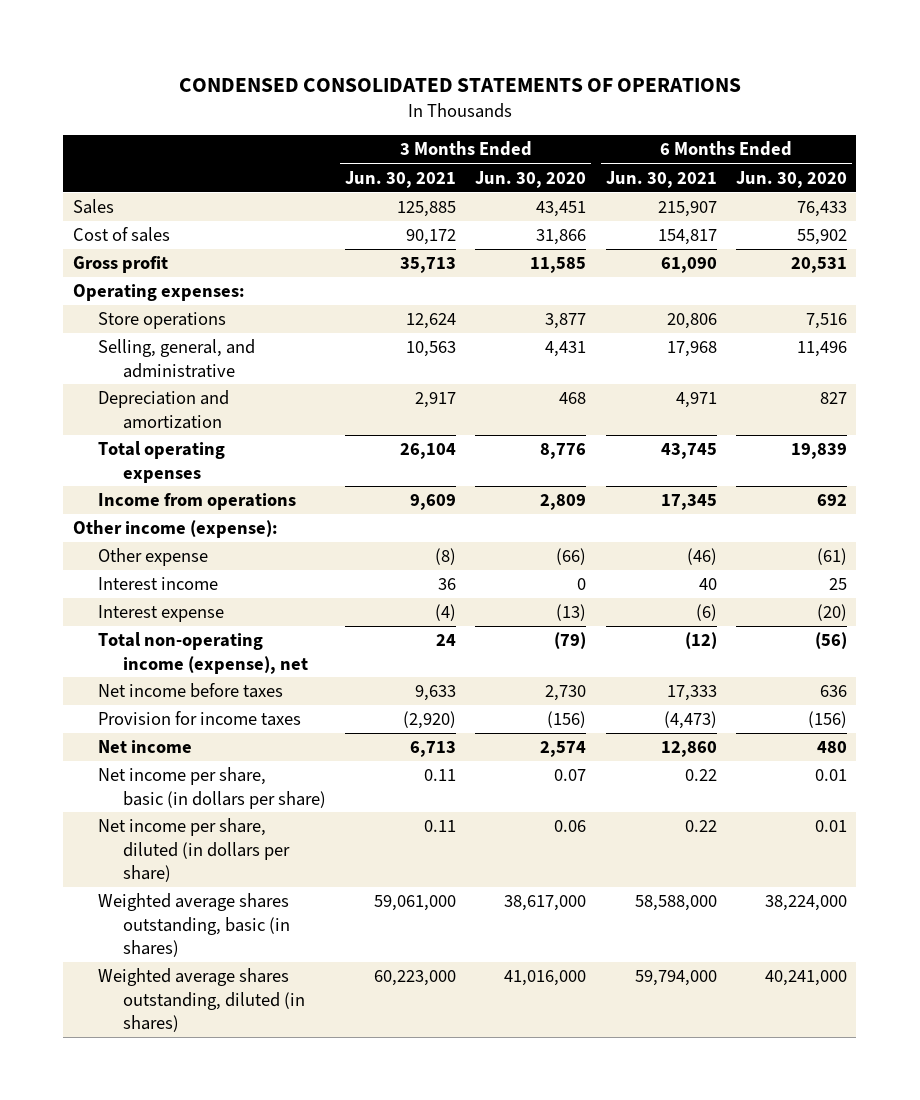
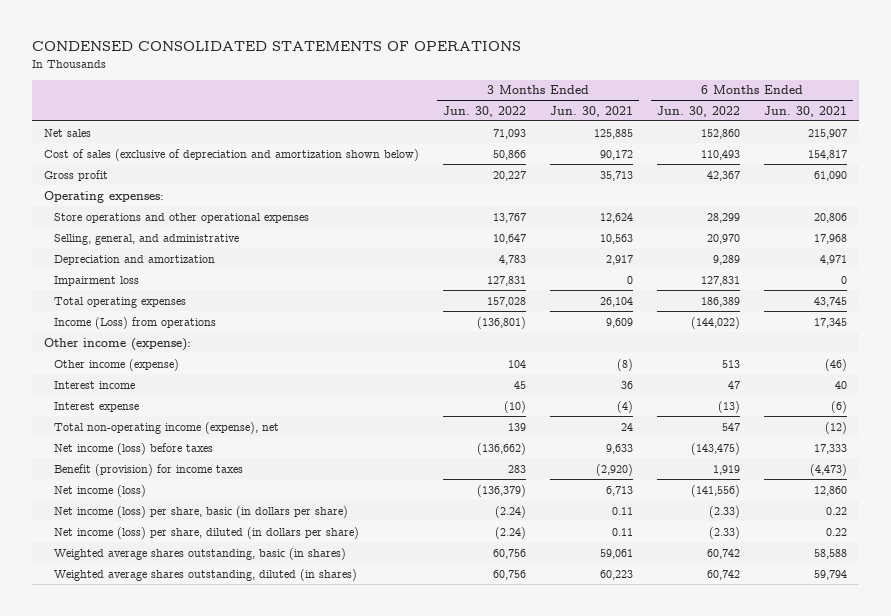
- | 3 Months Ended Jun. 30, 2021 | 3 Months Ended Jun. 30, 2020 | 6 Months Ended Jun. 30, 2021 | 6 Months Ended Jun. 30, 2020
+ | 3 Months Ended Jun. 30, 2022 | 3 Months Ended Jun. 30, 2021 | 6 Months Ended Jun. 30, 2022 | 6 Months Ended Jun. 30, 2021
- Sales | 125,885 | 43,451 | 215,907 | 76,433
- Cost of sales | 90,172 | 31,866 | 154,817 | 55,902
+ Net sales | 71,093 | 125,885 | 152,860 | 215,907
+ Cost of sales (exclusive of depreciation and amortization shown below) | 50,866 | 90,172 | 110,493 | 154,817
- Store operations | 12,624 | 3,877 | 20,806 | 7,516
+ Store operations and other operational expenses | 13,767 | 12,624 | 28,299 | 20,806
+ Impairment loss | 127,831 | 0 | 127,831 | 0
- Income from operations | 9,609 | 2,809 | 17,345 | 692
+ Income (Loss) from operations | (136,801) | 9,609 | (144,022) | 17,345
- Other expense | (8) | (66) | (46) | (61)
+ Other income (expense) | 104 | (8) | 513 | (46)
- Net income before taxes | 9,633 | 2,730 | 17,333 | 636
- Provision for income taxes | (2,920) | (156) | (4,473) | (156)
- Net income | 6,713 | 2,574 | 12,860 | 480
- Net income per share, basic (in dollars per share) | 0.11 | 0.07 | 0.22 | 0.01
- Net income per share, diluted (in dollars per share) | 0.11 | 0.06 | 0.22 | 0.01
- Weighted average shares outstanding, basic (in shares) | 59,061,000 | 38,617,000 | 58,588,000 | 38,224,000
- Weighted average shares outstanding, diluted (in shares) | 60,223,000 | 41,016,000 | 59,794,000 | 40,241,000
+ Net income (loss) before taxes | (136,662) | 9,633 | (143,475) | 17,333
+ Benefit (provision) for income taxes | 283 | (2,920) | 1,919 | (4,473)
+ Net income (loss) | (136,379) | 6,713 | (141,556) | 12,860
+ Net income (loss) per share, basic (in dollars per share) | (2.24) | 0.11 | (2.33) | 0.22
+ Net income (loss) per share, diluted (in dollars per share) | (2.24) | 0.11 | (2.33) | 0.22
+ Weighted average shares outstanding, basic (in shares) | 60,756 | 59,061 | 60,742 | 58,588
+ Weighted average shares outstanding, diluted (in shares) | 60,756 | 60,223 | 60,742 | 59,794

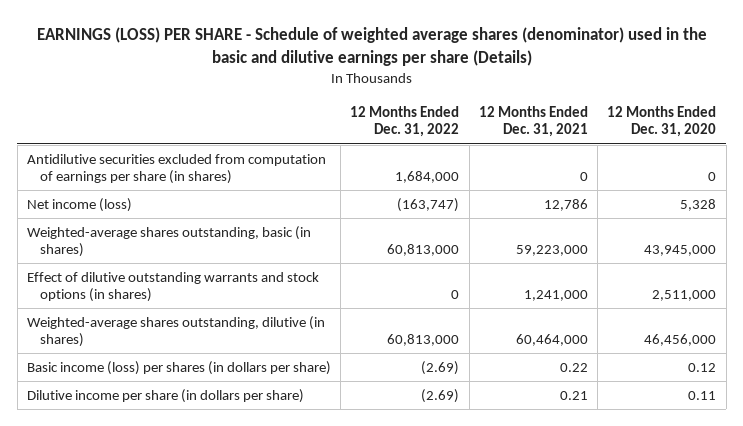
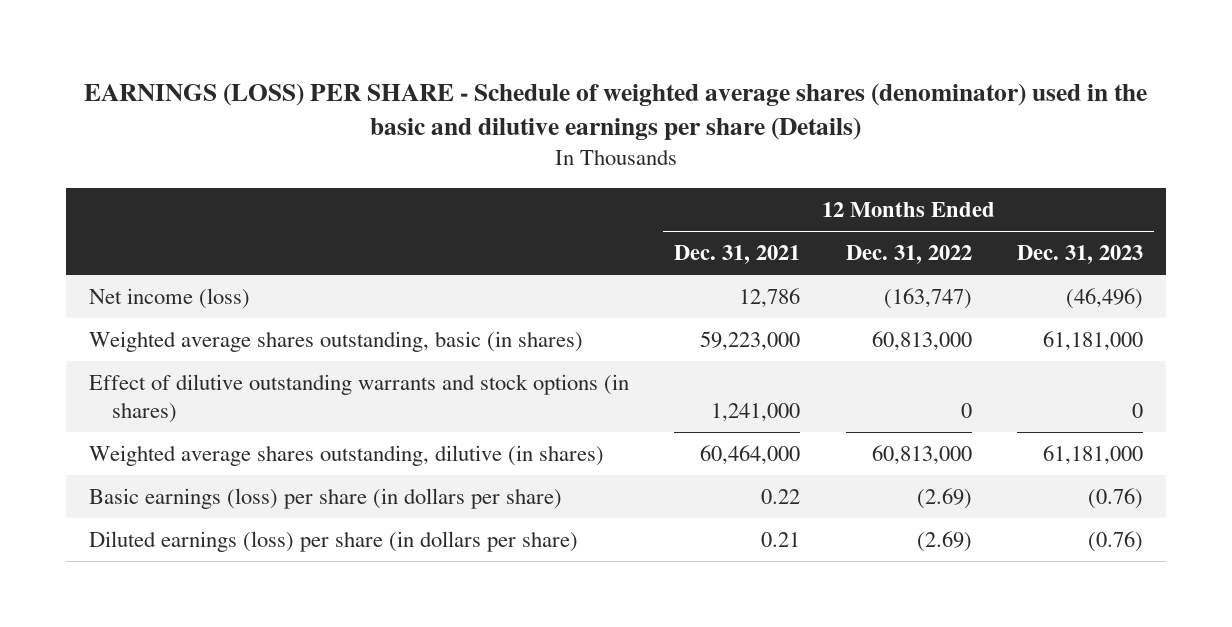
- | 12 Months Ended Dec. 31, 2022 | 12 Months Ended Dec. 31, 2021 | 12 Months Ended Dec. 31, 2020
+ | 12 Months Ended Dec. 31, 2021 | 12 Months Ended Dec. 31, 2022 | 12 Months Ended Dec. 31, 2023
- Antidilutive securities excluded from computation of earnings per share (in shares) | 1,684,000 | 0 | 0
- Weighted-average shares outstanding, basic (in shares) | 60,813,000 | 59,223,000 | 43,945,000
+ Weighted average shares outstanding, basic (in shares) | 59,223,000 | 60,813,000 | 61,181,000
- Weighted-average shares outstanding, dilutive (in shares) | 60,813,000 | 60,464,000 | 46,456,000
- Basic income (loss) per shares (in dollars per share) | (2.69) | 0.22 | 0.12
- Dilutive income per share (in dollars per share) | (2.69) | 0.21 | 0.11
+ Weighted average shares outstanding, dilutive (in shares) | 60,464,000 | 60,813,000 | 61,181,000
+ Basic earnings (loss) per share (in dollars per share) | 0.22 | (2.69) | (0.76)
+ Diluted earnings (loss) per share (in dollars per share) | 0.21 | (2.69) | (0.76)

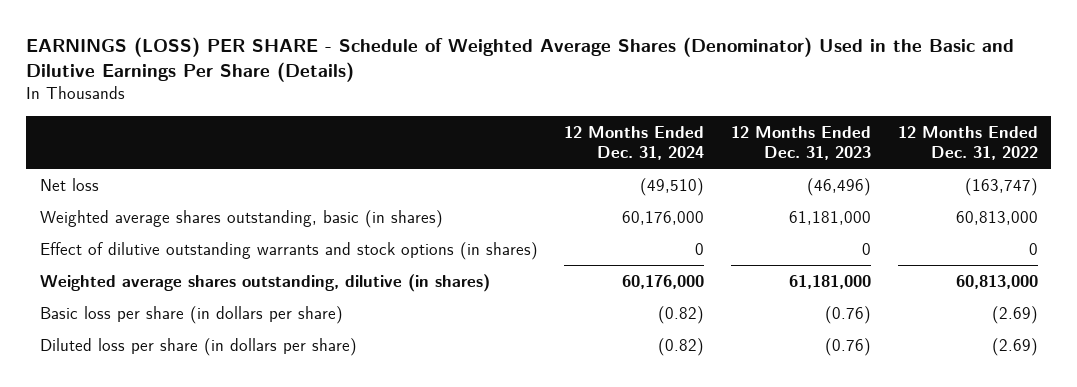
- EARNINGS (LOSS) PER SHARE - Schedule of weighted average shares (denominator) used in the basic and dilutive earnings per share (Details)
+ EARNINGS (LOSS) PER SHARE - Schedule of Weighted Average Shares (Denominator) Used in the Basic and Dilutive Earnings Per Share (Details)
- | 12 Months Ended Dec. 31, 2021 | 12 Months Ended Dec. 31, 2022 | 12 Months Ended Dec. 31, 2023
+ | 12 Months Ended Dec. 31, 2024 | 12 Months Ended Dec. 31, 2023 | 12 Months Ended Dec. 31, 2022
- Net income (loss) | 12,786 | (163,747) | (46,496)
+ Net loss | (49,510) | (46,496) | (163,747)
- Basic earnings (loss) per share (in dollars per share) | 0.22 | (2.69) | (0.76)
- Diluted earnings (loss) per share (in dollars per share) | 0.21 | (2.69) | (0.76)
+ Basic loss per share (in dollars per share) | (0.82) | (0.76) | (2.69)
+ Diluted loss per share (in dollars per share) | (0.82) | (0.76) | (2.69)

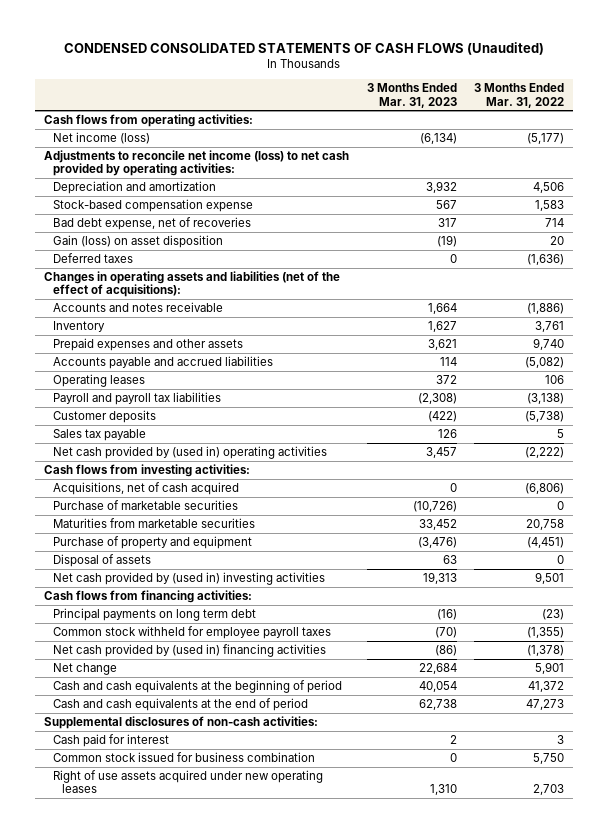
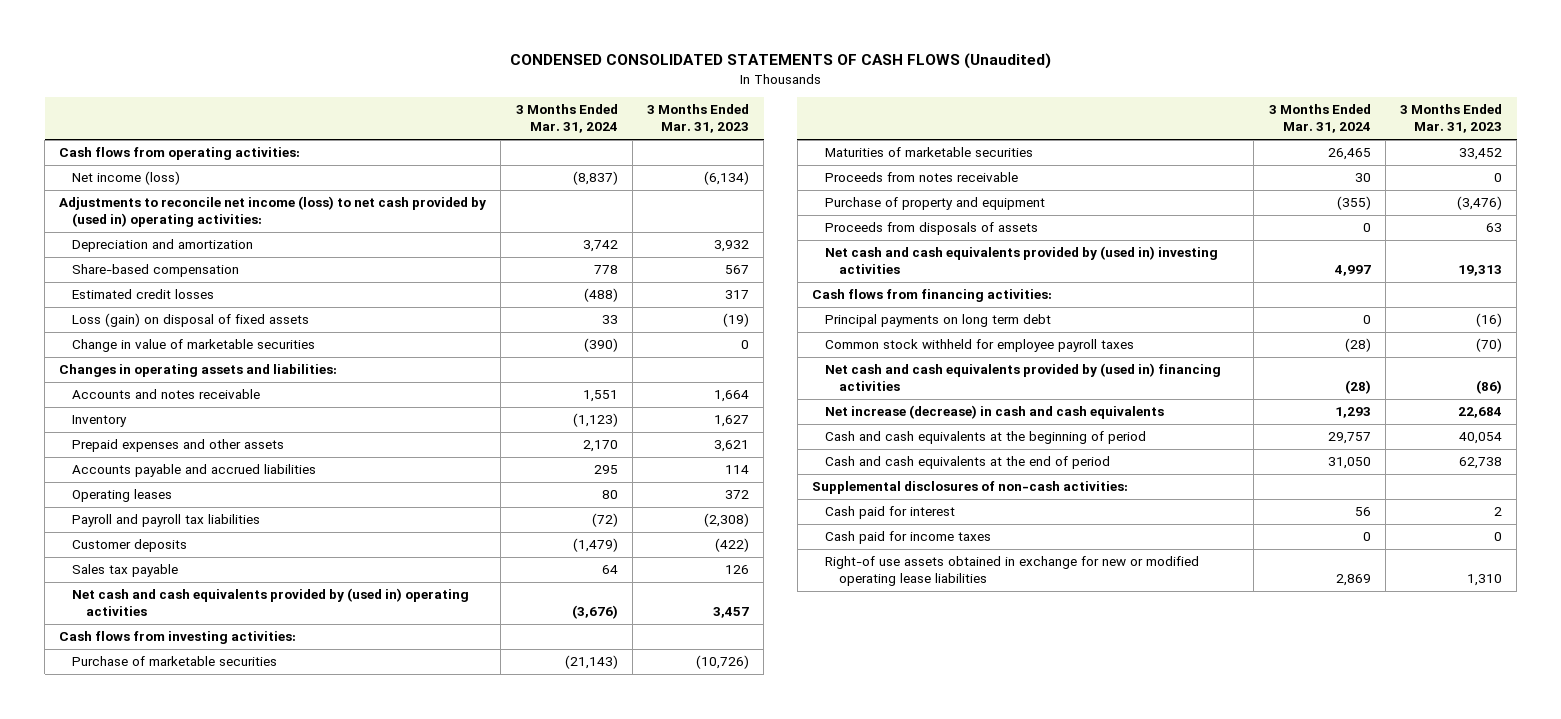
- | 3 Months Ended Mar. 31, 2023 | 3 Months Ended Mar. 31, 2022
+ | 3 Months Ended Mar. 31, 2024 | 3 Months Ended Mar. 31, 2023
- Adjustments to reconcile net income (loss) to net cash provided by operating activities:
+ Adjustments to reconcile net income (loss) to net cash provided by (used in) operating activities:
- Stock-based compensation expense | 567 | 1,583
- Bad debt expense, net of recoveries | 317 | 714
- Gain (loss) on asset disposition | (19) | 20
- Deferred taxes | 0 | (1,636)
- Changes in operating assets and liabilities (net of the effect of acquisitions):
+ Share-based compensation | 778 | 567
+ Estimated credit losses | (488) | 317
+ Loss (gain) on disposal of fixed assets | 33 | (19)
+ Change in value of marketable securities | (390) | 0
+ Changes in operating assets and liabilities:
- Net cash provided by (used in) operating activities | 3,457 | (2,222)
+ Net cash and cash equivalents provided by (used in) operating activities | (3,676) | 3,457
- Acquisitions, net of cash acquired | 0 | (6,806)
- Maturities from marketable securities | 33,452 | 20,758
+ Maturities of marketable securities | 26,465 | 33,452
+ Proceeds from notes receivable | 30 | 0
- Disposal of assets | 63 | 0
- Net cash provided by (used in) investing activities | 19,313 | 9,501
+ Proceeds from disposals of assets | 0 | 63
+ Net cash and cash equivalents provided by (used in) investing activities | 4,997 | 19,313
- Net cash provided by (used in) financing activities | (86) | (1,378)
- Net change | 22,684 | 5,901
+ Net cash and cash equivalents provided by (used in) financing activities | (28) | (86)
+ Net increase (decrease) in cash and cash equivalents | 1,293 | 22,684
- Common stock issued for business combination | 0 | 5,750
- Right of use assets acquired under new operating leases | 1,310 | 2,703
+ Cash paid for income taxes | 0 | 0
+ Right-of use assets obtained in exchange for new or modified operating lease liabilities | 2,869 | 1,310

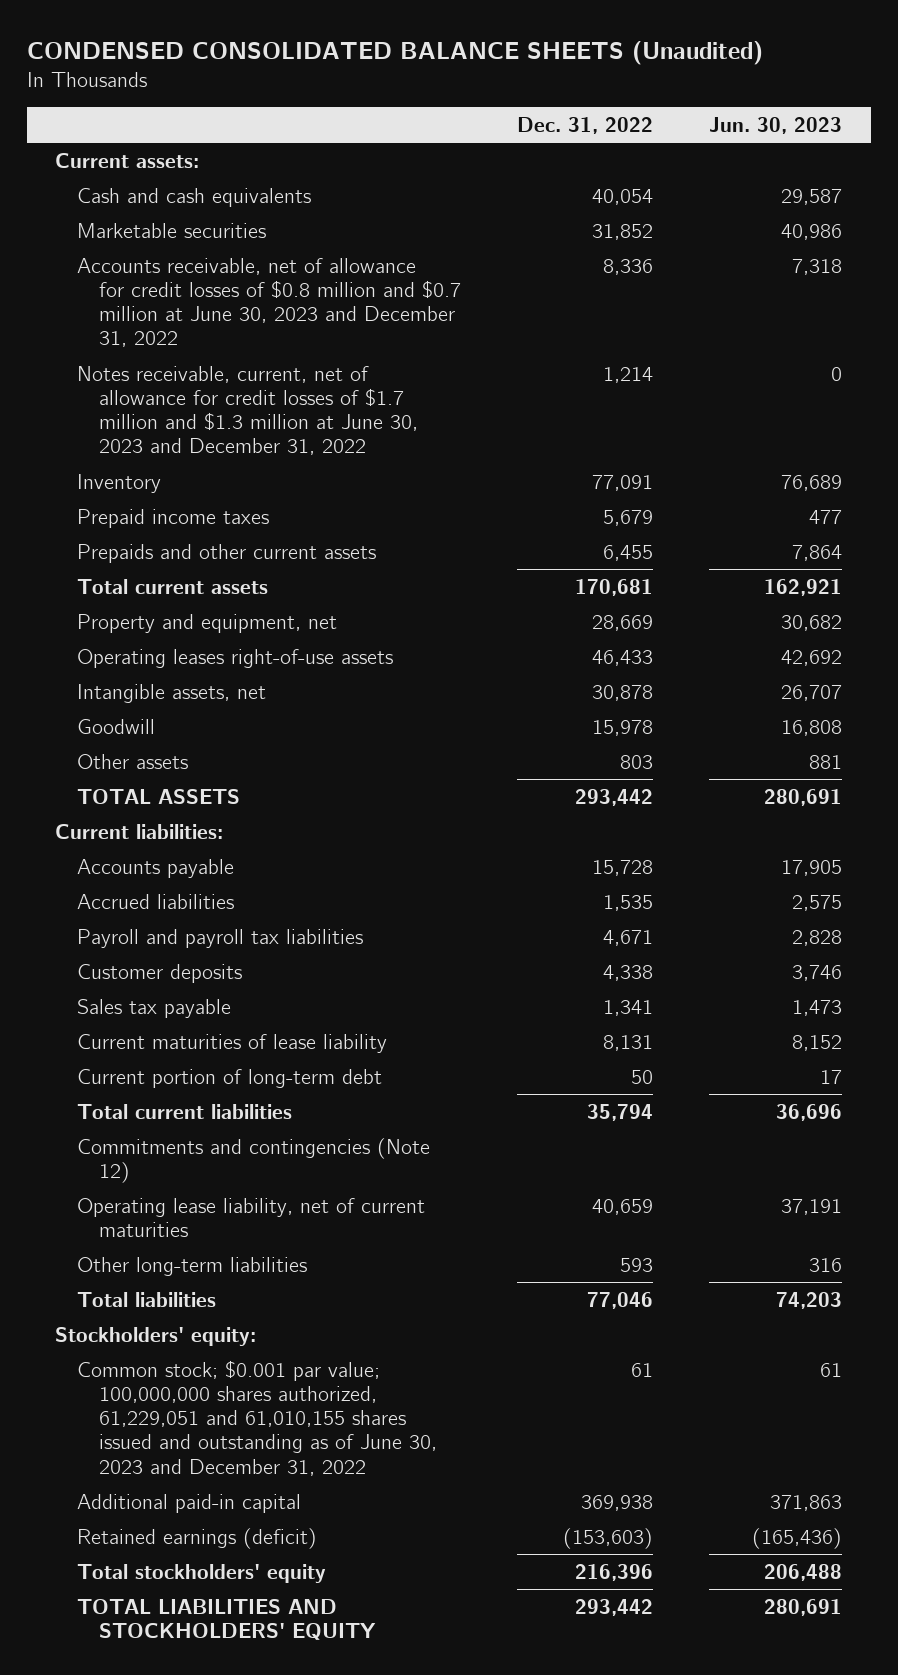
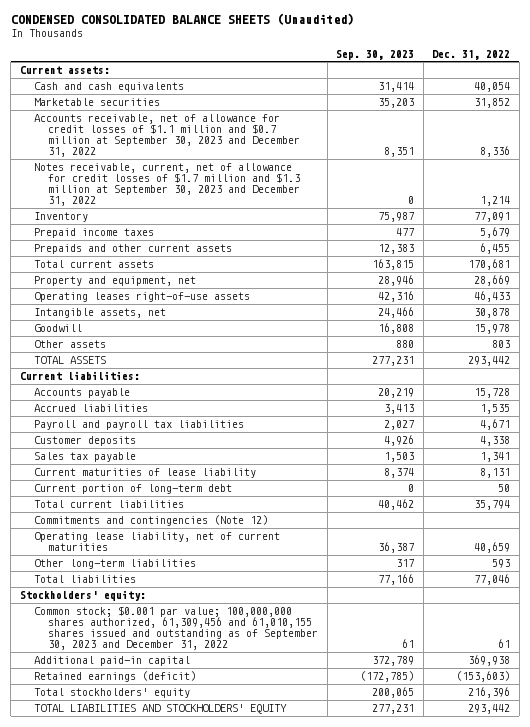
- | Dec. 31, 2022 | Jun. 30, 2023
+ | Sep. 30, 2023 | Dec. 31, 2022
- Accounts receivable, net of allowance for credit losses of $0.8 million and $0.7 million at June 30, 2023 and December 31, 2022 | 8,336 | 7,318
- Notes receivable, current, net of allowance for credit losses of $1.7 million and $1.3 million at June 30, 2023 and December 31, 2022 | 1,214 | 0
+ Accounts receivable, net of allowance for credit losses of $1.1 million and $0.7 million at September 30, 2023 and December 31, 2022 | 8,351 | 8,336
+ Notes receivable, current, net of allowance for credit losses of $1.7 million and $1.3 million at September 30, 2023 and December 31, 2022 | 0 | 1,214
- Common stock; $0.001 par value; 100,000,000 shares authorized, 61,229,051 and 61,010,155 shares issued and outstanding as of June 30, 2023 and December 31, 2022 | 61 | 61
+ Common stock; $0.001 par value; 100,000,000 shares authorized, 61,309,456 and 61,010,155 shares issued and outstanding as of September 30, 2023 and December 31, 2022 | 61 | 61

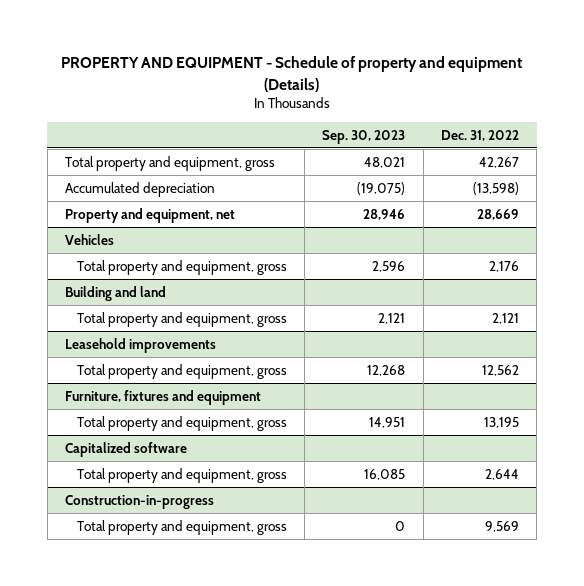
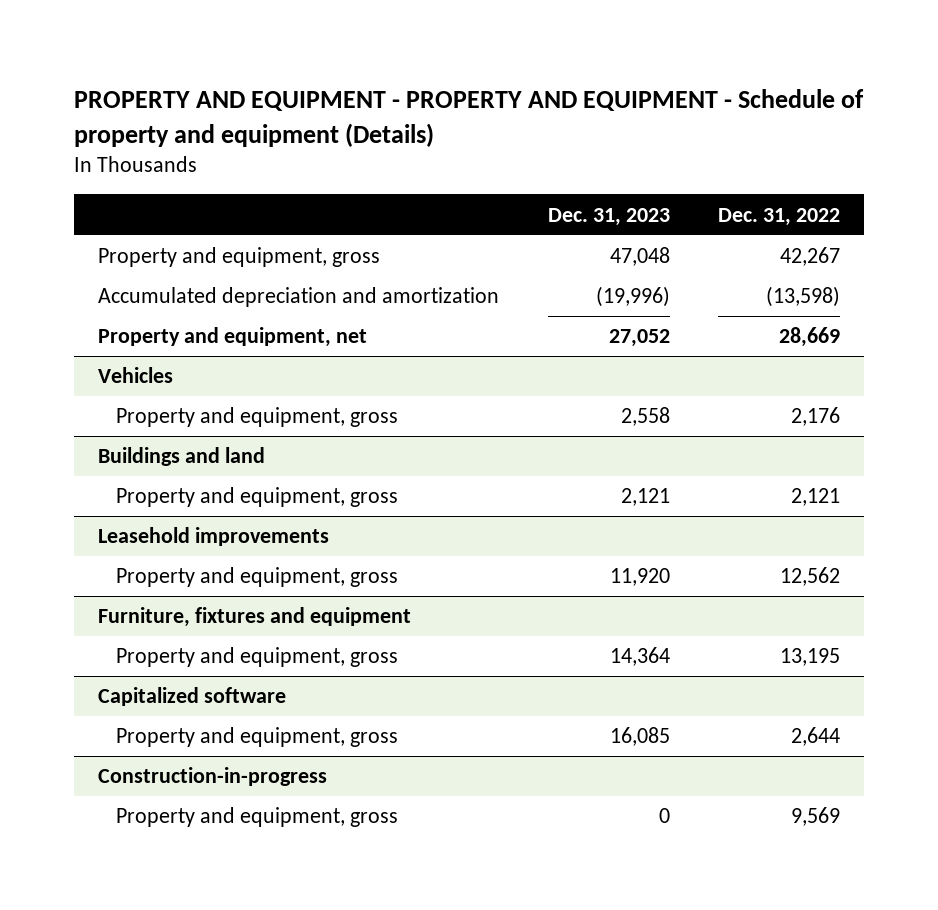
- PROPERTY AND EQUIPMENT - Schedule of property and equipment (Details)
+ PROPERTY AND EQUIPMENT - PROPERTY AND EQUIPMENT - Schedule of property and equipment (Details)
- | Sep. 30, 2023 | Dec. 31, 2022
+ | Dec. 31, 2023 | Dec. 31, 2022
- Total property and equipment, gross | 48,021 | 42,267
- Accumulated depreciation | (19,075) | (13,598)
+ Property and equipment, gross | 47,048 | 42,267
+ Accumulated depreciation and amortization | (19,996) | (13,598)
@ Vehicles
- Total property and equipment, gross | 2,596 | 2,176
- Building and land
- Total property and equipment, gross | 2,121 | 2,121
@ Vehicles
+ Property and equipment, gross | 2,558 | 2,176
+ Buildings and land
+ Property and equipment, gross | 2,121 | 2,121
@ Leasehold improvements
- Total property and equipment, gross | 12,268 | 12,562
+ Property and equipment, gross | 11,920 | 12,562
@ Furniture, fixtures and equipment
- Total property and equipment, gross | 14,951 | 13,195
+ Property and equipment, gross | 14,364 | 13,195
@ Capitalized software
- Total property and equipment, gross | 16,085 | 2,644
+ Property and equipment, gross | 16,085 | 2,644
@ Construction-in-progress
- Total property and equipment, gross | 0 | 9,569
+ Property and equipment, gross | 0 | 9,569

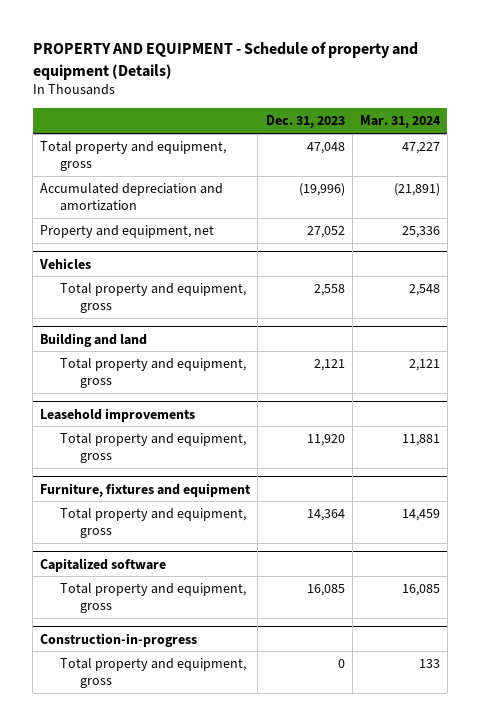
- PROPERTY AND EQUIPMENT - PROPERTY AND EQUIPMENT - Schedule of property and equipment (Details)
+ PROPERTY AND EQUIPMENT - Schedule of property and equipment (Details)
- | Dec. 31, 2023 | Dec. 31, 2022
+ | Dec. 31, 2023 | Mar. 31, 2024
- Property and equipment, gross | 47,048 | 42,267
+ Total property and equipment, gross | 47,048 | 47,227
@ Vehicles
- Property and equipment, gross | 2,558 | 2,176
- Buildings and land
- Property and equipment, gross | 2,121 | 2,121
@ Vehicles
+ Total property and equipment, gross | 2,558 | 2,548
+ Building and land
+ Total property and equipment, gross | 2,121 | 2,121
@ Leasehold improvements
- Property and equipment, gross | 11,920 | 12,562
+ Total property and equipment, gross | 11,920 | 11,881
@ Furniture, fixtures and equipment
- Property and equipment, gross | 14,364 | 13,195
+ Total property and equipment, gross | 14,364 | 14,459
@ Capitalized software
- Property and equipment, gross | 16,085 | 2,644
+ Total property and equipment, gross | 16,085 | 16,085
@ Construction-in-progress
- Property and equipment, gross | 0 | 9,569
+ Total property and equipment, gross | 0 | 133

